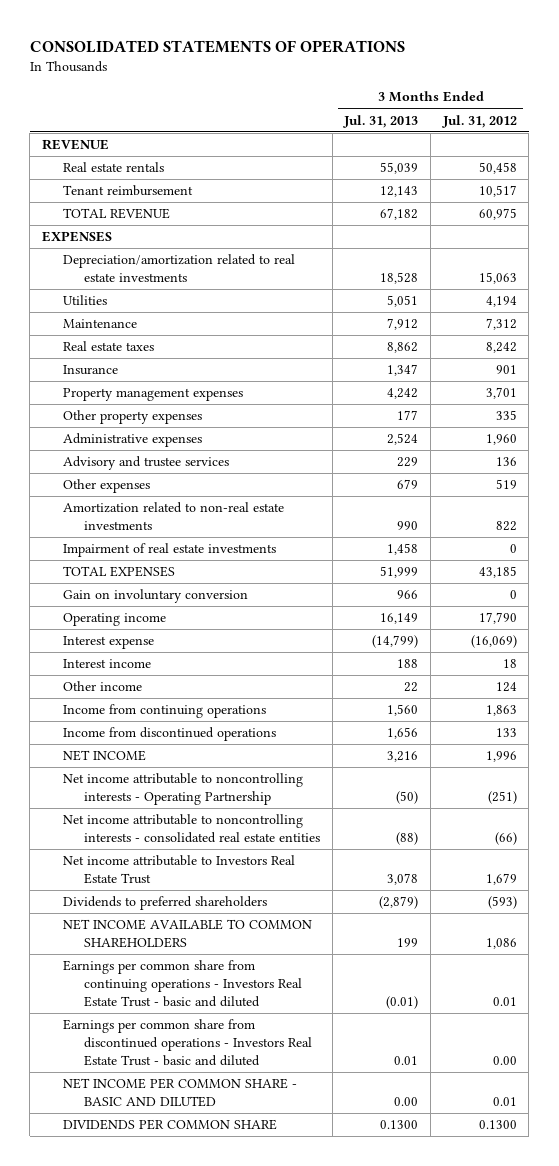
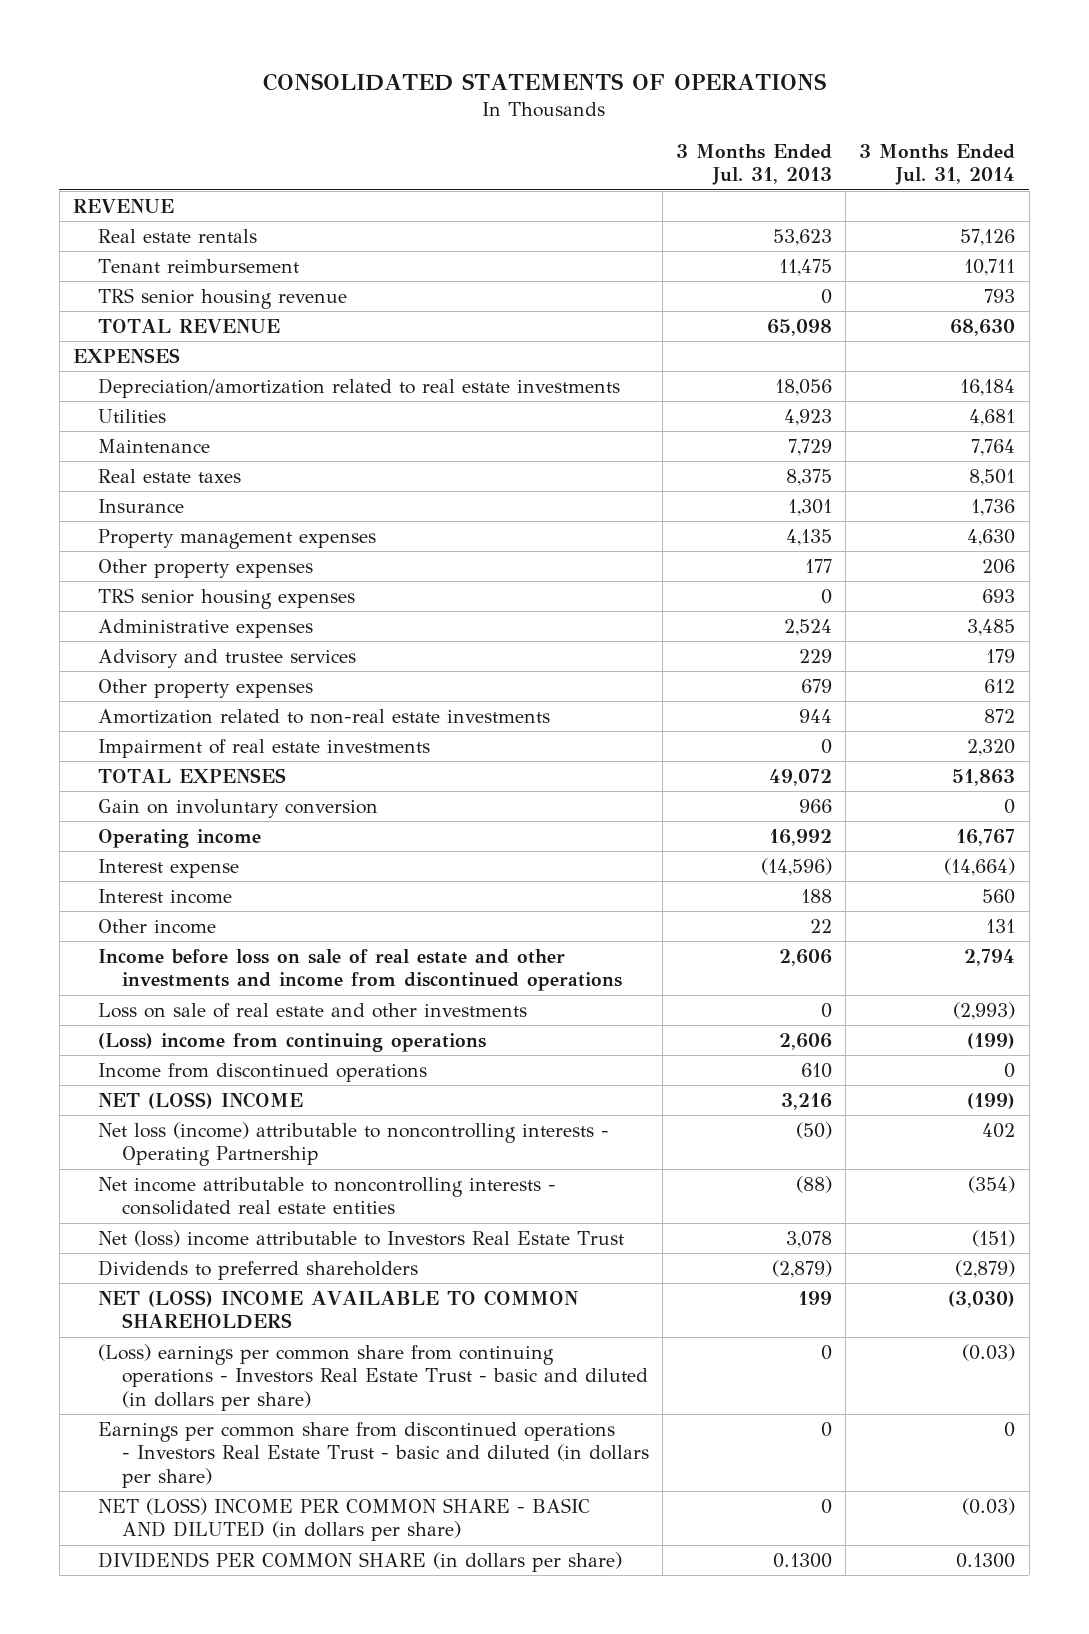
- | 3 Months Ended Jul. 31, 2013 | 3 Months Ended Jul. 31, 2012
+ | 3 Months Ended Jul. 31, 2013 | 3 Months Ended Jul. 31, 2014
- Real estate rentals | 55,039 | 50,458
- Tenant reimbursement | 12,143 | 10,517
- TOTAL REVENUE | 67,182 | 60,975
+ Real estate rentals | 53,623 | 57,126
+ Tenant reimbursement | 11,475 | 10,711
+ TRS senior housing revenue | 0 | 793
+ TOTAL REVENUE | 65,098 | 68,630
- Depreciation/amortization related to real estate investments | 18,528 | 15,063
- Utilities | 5,051 | 4,194
- Maintenance | 7,912 | 7,312
- Real estate taxes | 8,862 | 8,242
- Insurance | 1,347 | 901
- Property management expenses | 4,242 | 3,701
+ Depreciation/amortization related to real estate investments | 18,056 | 16,184
+ Utilities | 4,923 | 4,681
+ Maintenance | 7,729 | 7,764
+ Real estate taxes | 8,375 | 8,501
+ Insurance | 1,301 | 1,736
+ Property management expenses | 4,135 | 4,630
+ TRS senior housing expenses | 0 | 693
- Other expenses | 679 | 519
- Amortization related to non-real estate investments | 990 | 822
- Impairment of real estate investments | 1,458 | 0
- TOTAL EXPENSES | 51,999 | 43,185
+ Other property expenses | 679 | 612
+ Amortization related to non-real estate investments | 944 | 872
+ Impairment of real estate investments | 0 | 2,320
+ TOTAL EXPENSES | 49,072 | 51,863
- Operating income | 16,149 | 17,790
- Interest expense | (14,799) | (16,069)
+ Operating income | 16,992 | 16,767
+ Interest expense | (14,596) | (14,664)
- Income from continuing operations | 1,560 | 1,863
- Income from discontinued operations | 1,656 | 133
- NET INCOME | 3,216 | 1,996
- Net income attributable to noncontrolling interests - Operating Partnership | (50) | (251)
+ Income before loss on sale of real estate and other investments and income from discontinued operations | 2,606 | 2,794
+ Loss on sale of real estate and other investments | 0 | (2,993)
+ (Loss) income from continuing operations | 2,606 | (199)
+ Income from discontinued operations | 610 | 0
+ NET (LOSS) INCOME | 3,216 | (199)
+ Net loss (income) attributable to noncontrolling interests - Operating Partnership | (50) | 402
- Net income attributable to Investors Real Estate Trust | 3,078 | 1,679
+ Net (loss) income attributable to Investors Real Estate Trust | 3,078 | (151)
- NET INCOME AVAILABLE TO COMMON SHAREHOLDERS | 199 | 1,086
- Earnings per common share from continuing operations - Investors Real Estate Trust - basic and diluted | (0.01) | 0.01
- Earnings per common share from discontinued operations - Investors Real Estate Trust - basic and diluted | 0.01 | 0.00
- NET INCOME PER COMMON SHARE - BASIC AND DILUTED | 0.00 | 0.01
- DIVIDENDS PER COMMON SHARE | 0.1300 | 0.1300
+ NET (LOSS) INCOME AVAILABLE TO COMMON SHAREHOLDERS | 199 | (3,030)
+ (Loss) earnings per common share from continuing operations - Investors Real Estate Trust - basic and diluted (in dollars per share) | 0 | (0.03)
+ Earnings per common share from discontinued operations - Investors Real Estate Trust - basic and diluted (in dollars per share) | 0 | 0
+ NET (LOSS) INCOME PER COMMON SHARE - BASIC AND DILUTED (in dollars per share) | 0 | (0.03)
+ DIVIDENDS PER COMMON SHARE (in dollars per share) | 0.1300 | 0.1300

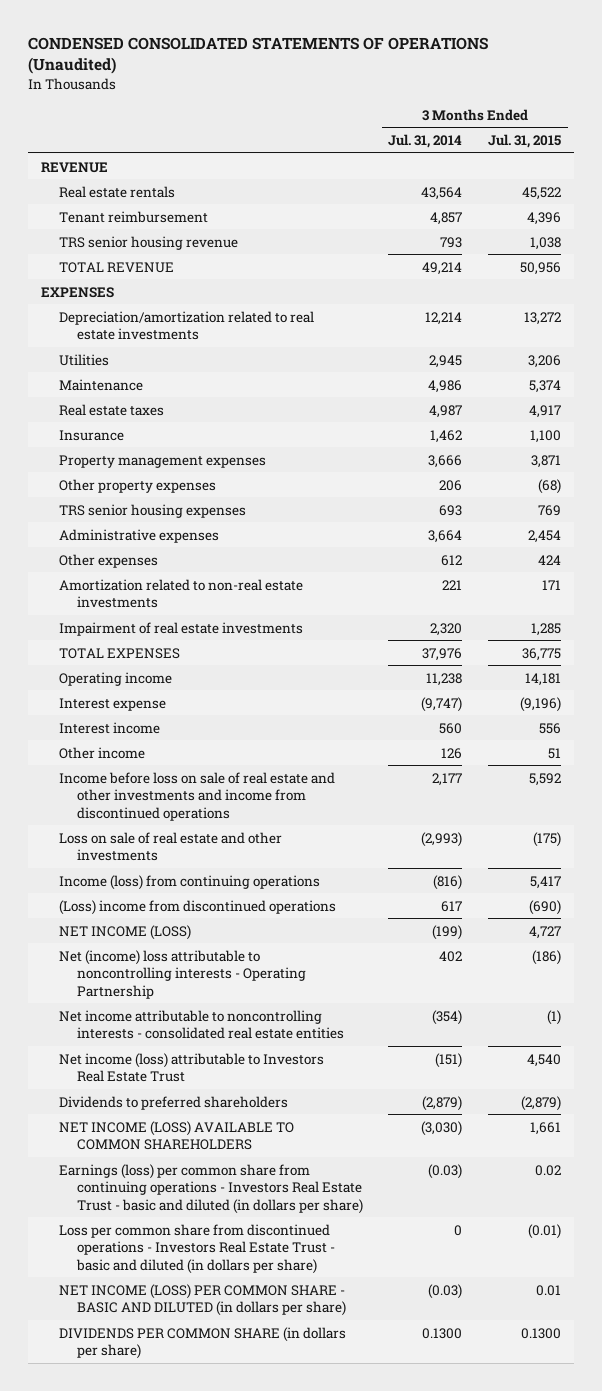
- CONSOLIDATED STATEMENTS OF OPERATIONS
+ CONDENSED CONSOLIDATED STATEMENTS OF OPERATIONS (Unaudited)
- | 3 Months Ended Jul. 31, 2013 | 3 Months Ended Jul. 31, 2014
+ | 3 Months Ended Jul. 31, 2014 | 3 Months Ended Jul. 31, 2015
- Real estate rentals | 53,623 | 57,126
- Tenant reimbursement | 11,475 | 10,711
+ Real estate rentals | 43,564 | 45,522
+ Tenant reimbursement | 4,857 | 4,396
- TOTAL REVENUE | 65,098 | 68,630
+ TOTAL REVENUE | 49,214 | 50,956
- Depreciation/amortization related to real estate investments | 18,056 | 16,184
- Utilities | 4,923 | 4,681
- Maintenance | 7,729 | 7,764
- Real estate taxes | 8,375 | 8,501
- Insurance | 1,301 | 1,736
- Property management expenses | 4,135 | 4,630
+ Depreciation/amortization related to real estate investments | 12,214 | 13,272
+ Utilities | 2,945 | 3,206
+ Maintenance | 4,986 | 5,374
+ Real estate taxes | 4,987 | 4,917
+ Insurance | 1,462 | 1,100
+ Property management expenses | 3,666 | 3,871
- Administrative expenses | 2,524 | 3,485
- Advisory and trustee services | 229 | 179
- Other property expenses | 679 | 612
- Amortization related to non-real estate investments | 944 | 872
+ Administrative expenses | 3,664 | 2,454
+ Other expenses | 612 | 424
+ Amortization related to non-real estate investments | 221 | 171
- TOTAL EXPENSES | 49,072 | 51,863
- Gain on involuntary conversion | 966 | 0
- Operating income | 16,992 | 16,767
- Interest expense | (14,596) | (14,664)
+ TOTAL EXPENSES | 37,976 | 36,775
+ Operating income | 11,238 | 14,181
+ Interest expense | (9,747) | (9,196)
- Other income | 22 | 131
- Income before loss on sale of real estate and other investments and income from discontinued operations | 2,606 | 2,794
+ Other income | 126 | 51
+ Income before loss on sale of real estate and other investments and income from discontinued operations | 2,177 | 5,592
- (Loss) income from continuing operations | 2,606 | (199)
- Income from discontinued operations | 610 | 0
- NET (LOSS) INCOME | 3,216 | (199)
- Net loss (income) attributable to noncontrolling interests - Operating Partnership | (50) | 402
+ Income (loss) from continuing operations | (816) | 5,417
+ (Loss) income from discontinued operations | 617 | (690)
+ NET INCOME (LOSS) | (199) | 4,727
+ Net (income) loss attributable to noncontrolling interests - Operating Partnership | 402 | (186)
- Net (loss) income attributable to Investors Real Estate Trust | 3,078 | (151)
+ Net income (loss) attributable to Investors Real Estate Trust | (151) | 4,540
- NET (LOSS) INCOME AVAILABLE TO COMMON SHAREHOLDERS | 199 | (3,030)
- (Loss) earnings per common share from continuing operations - Investors Real Estate Trust - basic and diluted (in dollars per share) | 0 | (0.03)
- Earnings per common share from discontinued operations - Investors Real Estate Trust - basic and diluted (in dollars per share) | 0 | 0
- NET (LOSS) INCOME PER COMMON SHARE - BASIC AND DILUTED (in dollars per share) | 0 | (0.03)
+ NET INCOME (LOSS) AVAILABLE TO COMMON SHAREHOLDERS | (3,030) | 1,661
+ Earnings (loss) per common share from continuing operations - Investors Real Estate Trust - basic and diluted (in dollars per share) | (0.03) | 0.02
+ Loss per common share from discontinued operations - Investors Real Estate Trust - basic and diluted (in dollars per share) | 0 | (0.01)
+ NET INCOME (LOSS) PER COMMON SHARE - BASIC AND DILUTED (in dollars per share) | (0.03) | 0.01

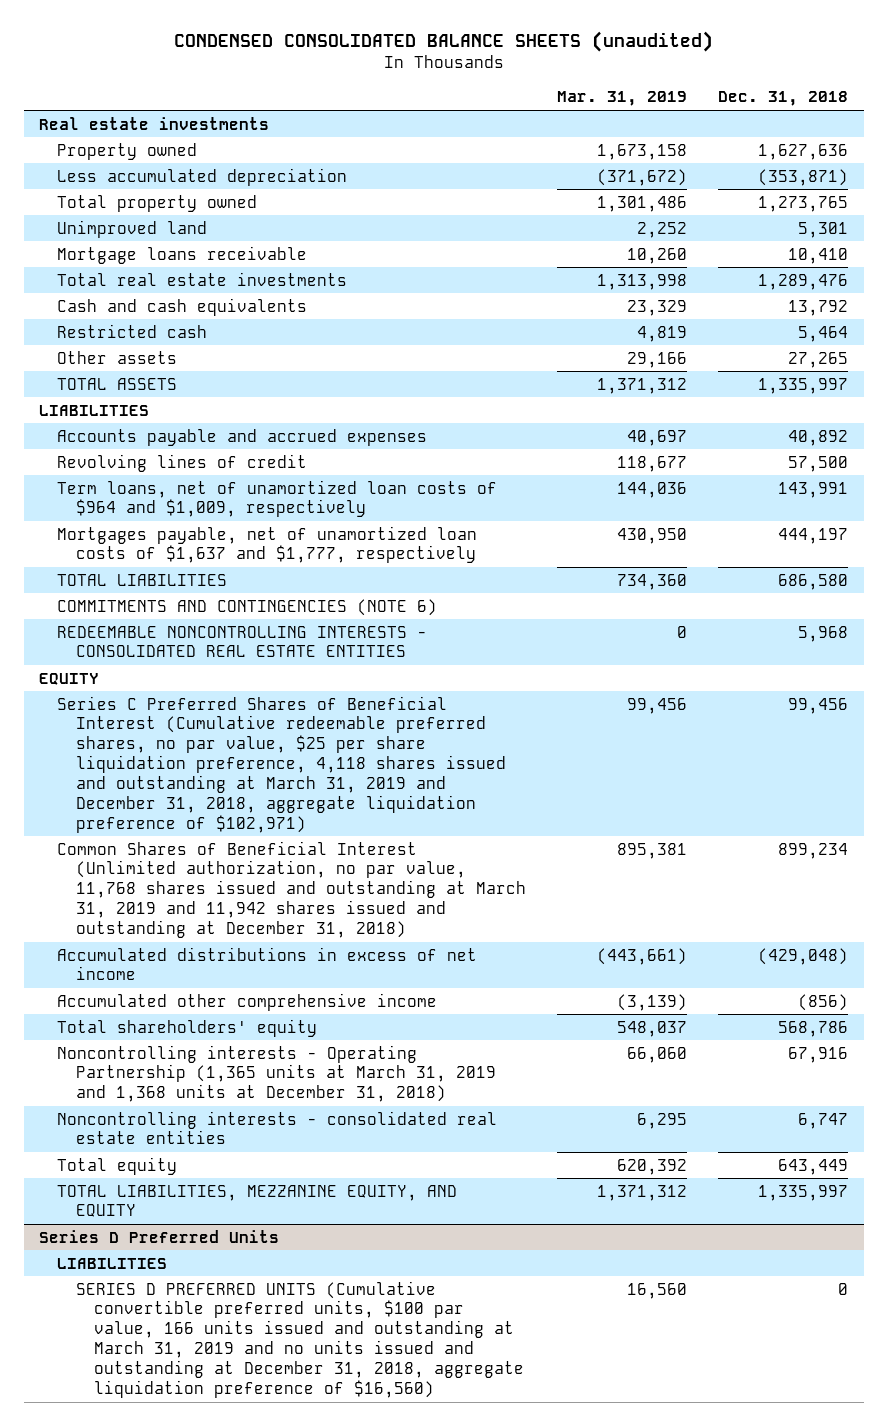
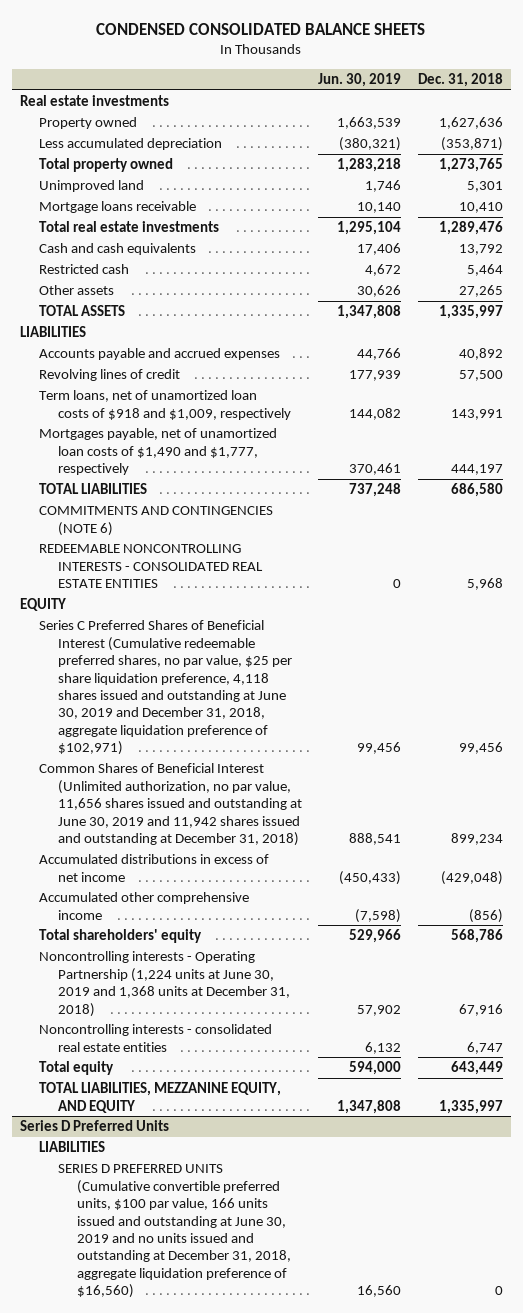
- CONDENSED CONSOLIDATED BALANCE SHEETS (unaudited)
+ CONDENSED CONSOLIDATED BALANCE SHEETS
- | Mar. 31, 2019 | Dec. 31, 2018
+ | Jun. 30, 2019 | Dec. 31, 2018
- Term loans, net of unamortized loan costs of $964 and $1,009, respectively | 144,036 | 143,991
- Mortgages payable, net of unamortized loan costs of $1,637 and $1,777, respectively | 430,950 | 444,197
+ Term loans, net of unamortized loan costs of $918 and $1,009, respectively | 144,082 | 143,991
+ Mortgages payable, net of unamortized loan costs of $1,490 and $1,777, respectively | 370,461 | 444,197
- Series C Preferred Shares of Beneficial Interest (Cumulative redeemable preferred shares, no par value, $25 per share liquidation preference, 4,118 shares issued and outstanding at March 31, 2019 and December 31, 2018, aggregate liquidation preference of $102,971) | 99,456 | 99,456
- Common Shares of Beneficial Interest (Unlimited authorization, no par value, 11,768 shares issued and outstanding at March 31, 2019 and 11,942 shares issued and outstanding at December 31, 2018) | 895,381 | 899,234
+ Series C Preferred Shares of Beneficial Interest (Cumulative redeemable preferred shares, no par value, $25 per share liquidation preference, 4,118 shares issued and outstanding at June 30, 2019 and December 31, 2018, aggregate liquidation preference of $102,971) | 99,456 | 99,456
+ Common Shares of Beneficial Interest (Unlimited authorization, no par value, 11,656 shares issued and outstanding at June 30, 2019 and 11,942 shares issued and outstanding at December 31, 2018) | 888,541 | 899,234
- Noncontrolling interests - Operating Partnership (1,365 units at March 31, 2019 and 1,368 units at December 31, 2018) | 66,060 | 67,916
+ Noncontrolling interests - Operating Partnership (1,224 units at June 30, 2019 and 1,368 units at December 31, 2018) | 57,902 | 67,916
@ Series D Preferred Units
- SERIES D PREFERRED UNITS (Cumulative convertible preferred units, $100 par value, 166 units issued and outstanding at March 31, 2019 and no units issued and outstanding at December 31, 2018, aggregate liquidation preference of $16,560) | 16,560 | 0
+ SERIES D PREFERRED UNITS (Cumulative convertible preferred units, $100 par value, 166 units issued and outstanding at June 30, 2019 and no units issued and outstanding at December 31, 2018, aggregate liquidation preference of $16,560) | 16,560 | 0

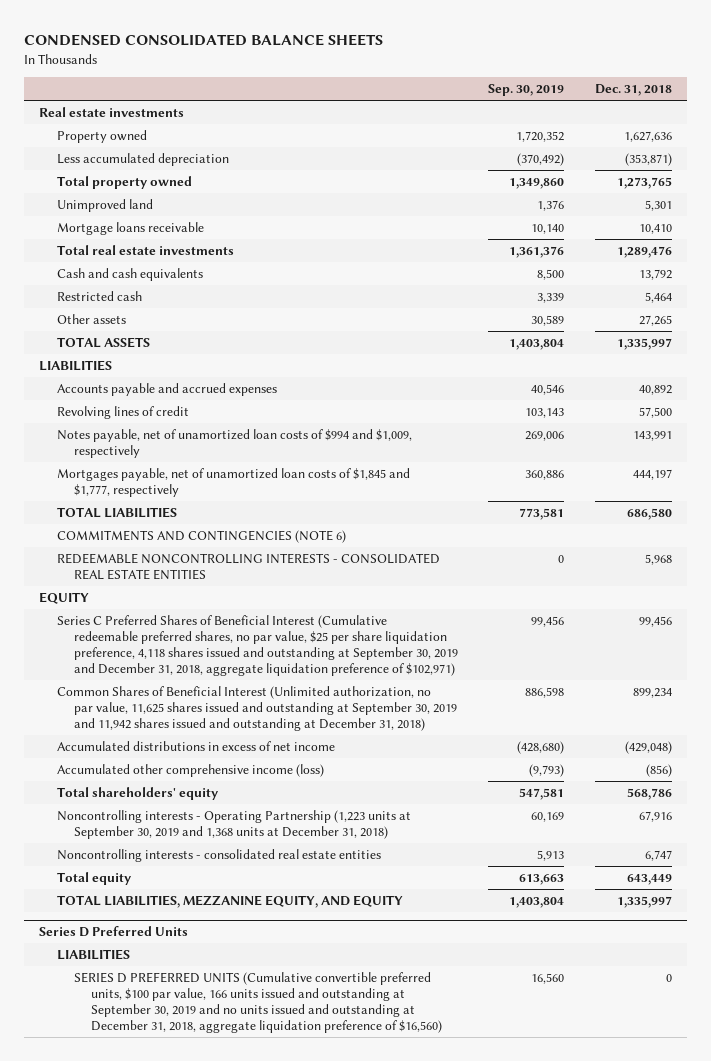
- | Jun. 30, 2019 | Dec. 31, 2018
+ | Sep. 30, 2019 | Dec. 31, 2018
- Term loans, net of unamortized loan costs of $918 and $1,009, respectively | 144,082 | 143,991
- Mortgages payable, net of unamortized loan costs of $1,490 and $1,777, respectively | 370,461 | 444,197
+ Notes payable, net of unamortized loan costs of $994 and $1,009, respectively | 269,006 | 143,991
+ Mortgages payable, net of unamortized loan costs of $1,845 and $1,777, respectively | 360,886 | 444,197
- Series C Preferred Shares of Beneficial Interest (Cumulative redeemable preferred shares, no par value, $25 per share liquidation preference, 4,118 shares issued and outstanding at June 30, 2019 and December 31, 2018, aggregate liquidation preference of $102,971) | 99,456 | 99,456
- Common Shares of Beneficial Interest (Unlimited authorization, no par value, 11,656 shares issued and outstanding at June 30, 2019 and 11,942 shares issued and outstanding at December 31, 2018) | 888,541 | 899,234
+ Series C Preferred Shares of Beneficial Interest (Cumulative redeemable preferred shares, no par value, $25 per share liquidation preference, 4,118 shares issued and outstanding at September 30, 2019 and December 31, 2018, aggregate liquidation preference of $102,971) | 99,456 | 99,456
+ Common Shares of Beneficial Interest (Unlimited authorization, no par value, 11,625 shares issued and outstanding at September 30, 2019 and 11,942 shares issued and outstanding at December 31, 2018) | 886,598 | 899,234
- Accumulated other comprehensive income | (7,598) | (856)
+ Accumulated other comprehensive income (loss) | (9,793) | (856)
- Noncontrolling interests - Operating Partnership (1,224 units at June 30, 2019 and 1,368 units at December 31, 2018) | 57,902 | 67,916
+ Noncontrolling interests - Operating Partnership (1,223 units at September 30, 2019 and 1,368 units at December 31, 2018) | 60,169 | 67,916
@ Series D Preferred Units
- SERIES D PREFERRED UNITS (Cumulative convertible preferred units, $100 par value, 166 units issued and outstanding at June 30, 2019 and no units issued and outstanding at December 31, 2018, aggregate liquidation preference of $16,560) | 16,560 | 0
+ SERIES D PREFERRED UNITS (Cumulative convertible preferred units, $100 par value, 166 units issued and outstanding at September 30, 2019 and no units issued and outstanding at December 31, 2018, aggregate liquidation preference of $16,560) | 16,560 | 0

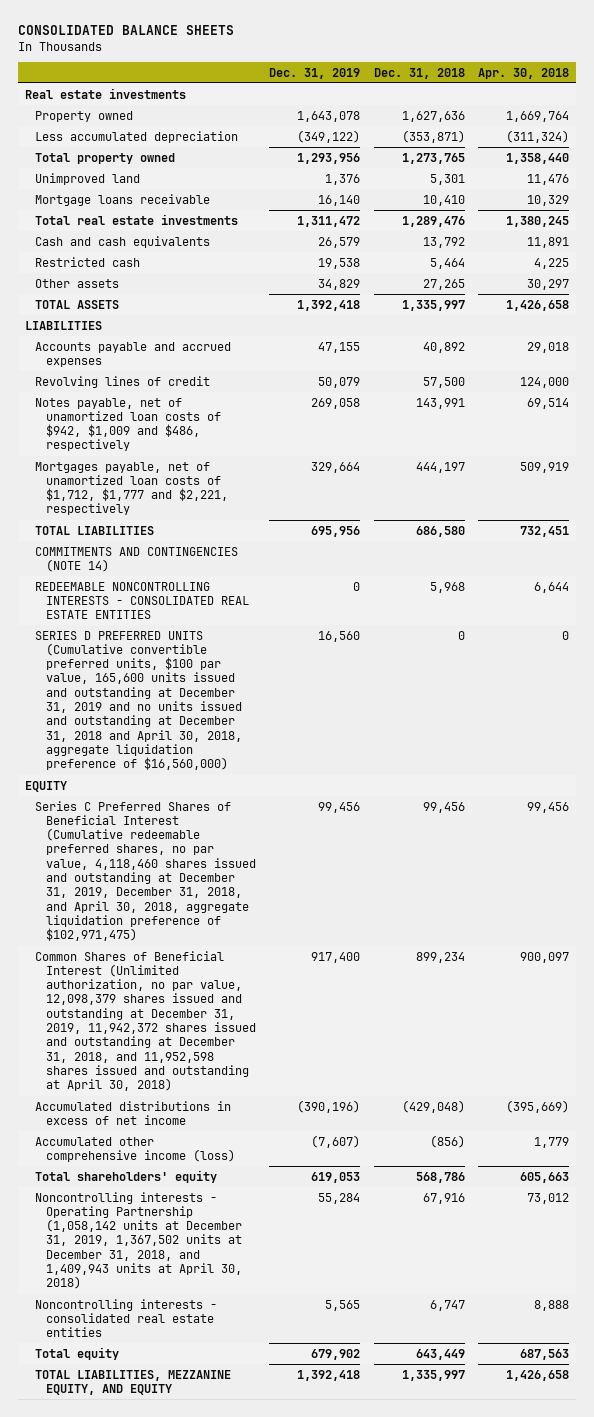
- CONDENSED CONSOLIDATED BALANCE SHEETS
+ CONSOLIDATED BALANCE SHEETS
- | Sep. 30, 2019 | Dec. 31, 2018
+ | Dec. 31, 2019 | Dec. 31, 2018 | Apr. 30, 2018
- Notes payable, net of unamortized loan costs of $994 and $1,009, respectively | 269,006 | 143,991
- Mortgages payable, net of unamortized loan costs of $1,845 and $1,777, respectively | 360,886 | 444,197
+ Notes payable, net of unamortized loan costs of $942, $1,009 and $486, respectively | 269,058 | 143,991 | 69,514
+ Mortgages payable, net of unamortized loan costs of $1,712, $1,777 and $2,221, respectively | 329,664 | 444,197 | 509,919
- COMMITMENTS AND CONTINGENCIES (NOTE 6)
+ COMMITMENTS AND CONTINGENCIES (NOTE 14)
+ SERIES D PREFERRED UNITS (Cumulative convertible preferred units, $100 par value, 165,600 units issued and outstanding at December 31, 2019 and no units issued and outstanding at December 31, 2018 and April 30, 2018, aggregate liquidation preference of $16,560,000) | 16,560 | 0 | 0
- Series C Preferred Shares of Beneficial Interest (Cumulative redeemable preferred shares, no par value, $25 per share liquidation preference, 4,118 shares issued and outstanding at September 30, 2019 and December 31, 2018, aggregate liquidation preference of $102,971) | 99,456 | 99,456
- Common Shares of Beneficial Interest (Unlimited authorization, no par value, 11,625 shares issued and outstanding at September 30, 2019 and 11,942 shares issued and outstanding at December 31, 2018) | 886,598 | 899,234
+ Series C Preferred Shares of Beneficial Interest (Cumulative redeemable preferred shares, no par value, 4,118,460 shares issued and outstanding at December 31, 2019, December 31, 2018, and April 30, 2018, aggregate liquidation preference of $102,971,475) | 99,456 | 99,456 | 99,456
+ Common Shares of Beneficial Interest (Unlimited authorization, no par value, 12,098,379 shares issued and outstanding at December 31, 2019, 11,942,372 shares issued and outstanding at December 31, 2018, and 11,952,598 shares issued and outstanding at April 30, 2018) | 917,400 | 899,234 | 900,097
- Noncontrolling interests - Operating Partnership (1,223 units at September 30, 2019 and 1,368 units at December 31, 2018) | 60,169 | 67,916
+ Noncontrolling interests - Operating Partnership (1,058,142 units at December 31, 2019, 1,367,502 units at December 31, 2018, and 1,409,943 units at April 30, 2018) | 55,284 | 67,916 | 73,012
- Series D Preferred Units
- LIABILITIES
- SERIES D PREFERRED UNITS (Cumulative convertible preferred units, $100 par value, 166 units issued and outstanding at September 30, 2019 and no units issued and outstanding at December 31, 2018, aggregate liquidation preference of $16,560) | 16,560 | 0

